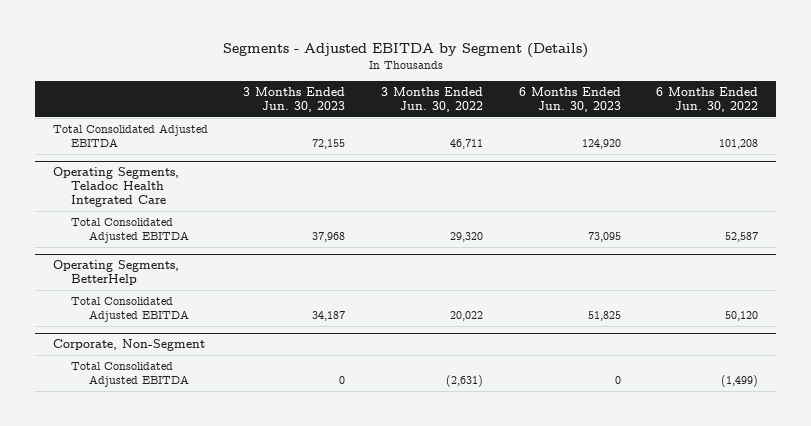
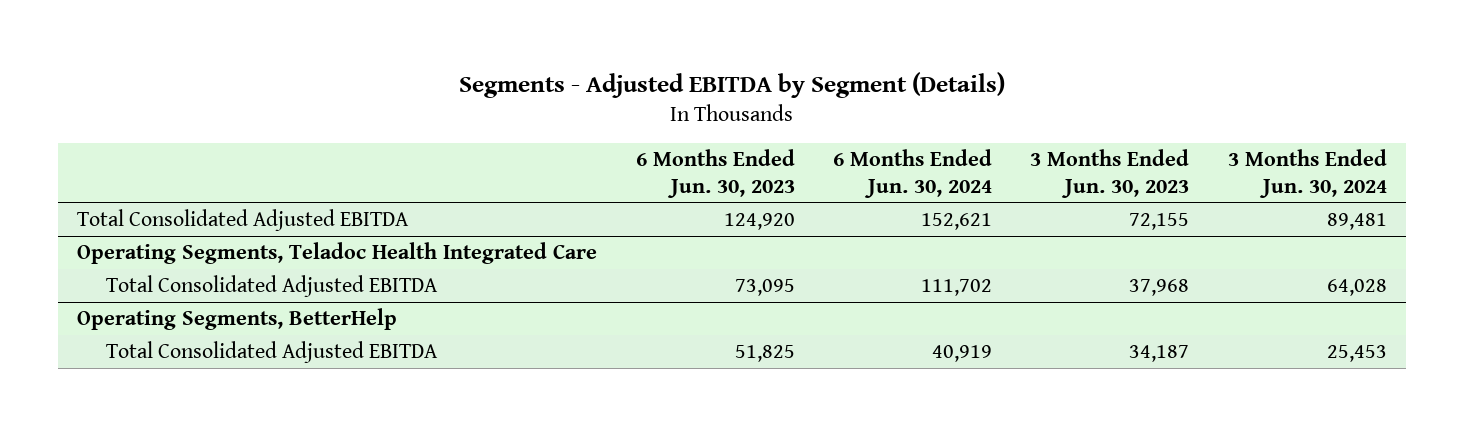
- | 3 Months Ended Jun. 30, 2023 | 3 Months Ended Jun. 30, 2022 | 6 Months Ended Jun. 30, 2023 | 6 Months Ended Jun. 30, 2022
+ | 6 Months Ended Jun. 30, 2023 | 6 Months Ended Jun. 30, 2024 | 3 Months Ended Jun. 30, 2023 | 3 Months Ended Jun. 30, 2024
- Corporate, Non-Segment
- Total Consolidated Adjusted EBITDA | 0 | (2,631) | 0 | (1,499)

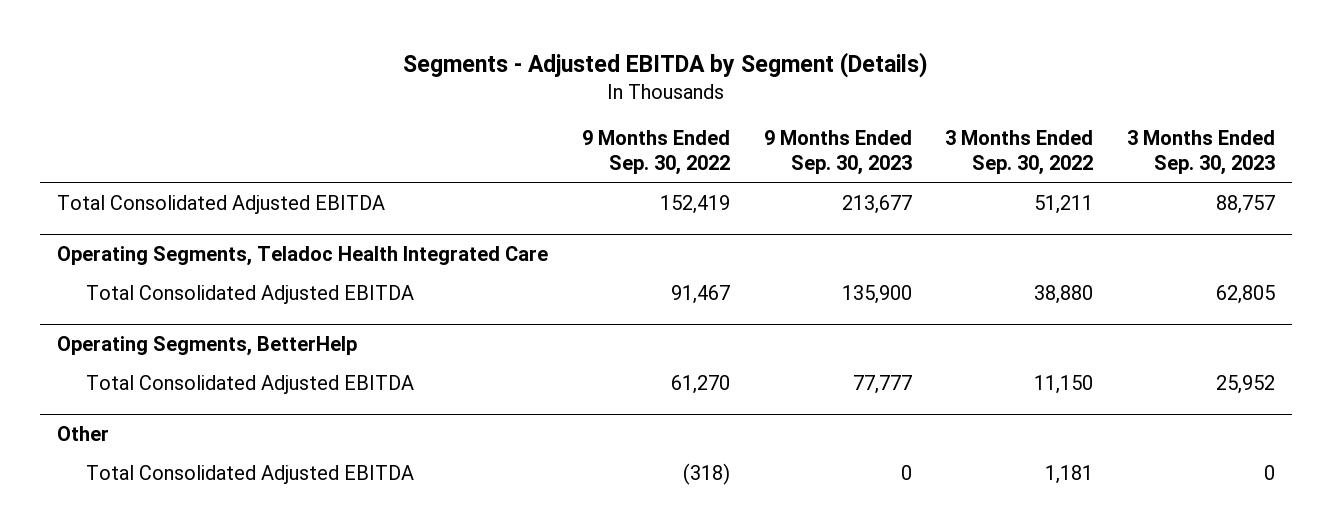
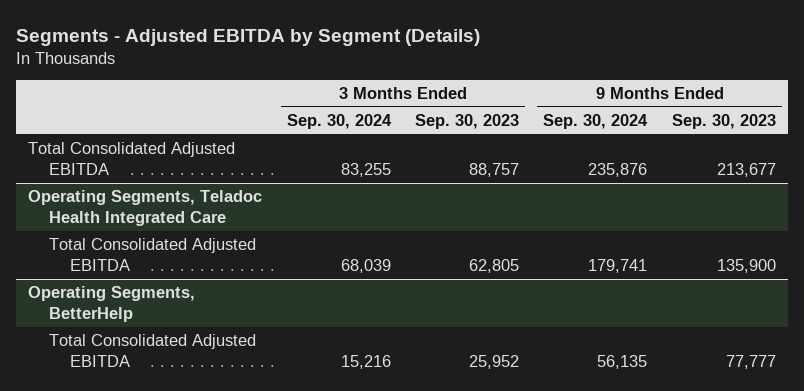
- | 9 Months Ended Sep. 30, 2022 | 9 Months Ended Sep. 30, 2023 | 3 Months Ended Sep. 30, 2022 | 3 Months Ended Sep. 30, 2023
+ | 3 Months Ended Sep. 30, 2024 | 3 Months Ended Sep. 30, 2023 | 9 Months Ended Sep. 30, 2024 | 9 Months Ended Sep. 30, 2023
- Other
- Total Consolidated Adjusted EBITDA | (318) | 0 | 1,181 | 0

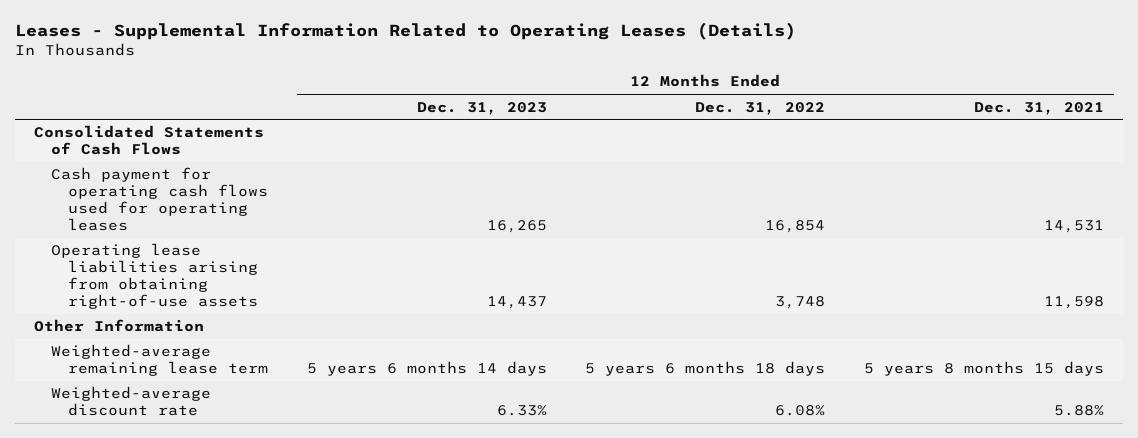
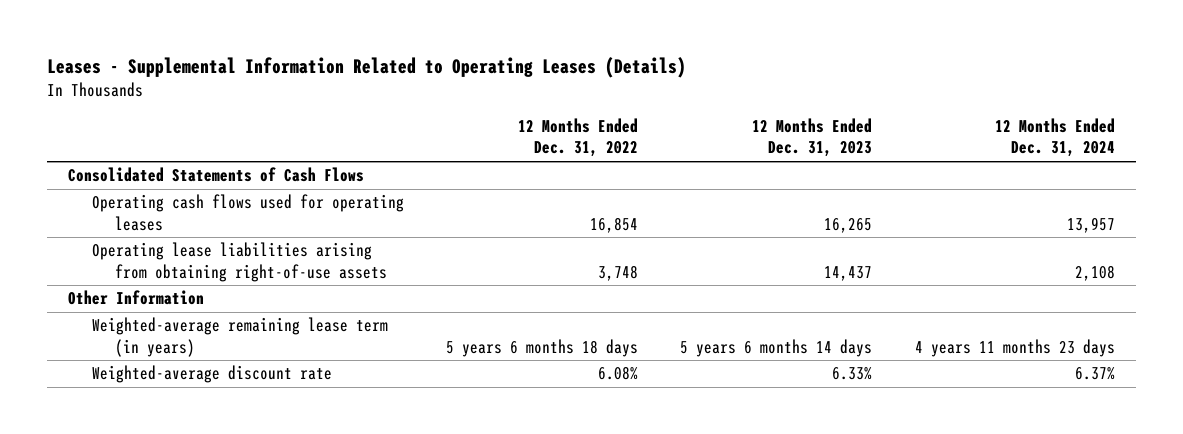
- | 12 Months Ended Dec. 31, 2023 | 12 Months Ended Dec. 31, 2022 | 12 Months Ended Dec. 31, 2021
+ | 12 Months Ended Dec. 31, 2022 | 12 Months Ended Dec. 31, 2023 | 12 Months Ended Dec. 31, 2024
- Cash payment for operating cash flows used for operating leases | 16,265 | 16,854 | 14,531
+ Operating cash flows used for operating leases | 16,854 | 16,265 | 13,957
- Weighted-average remaining lease term | 5 years 6 months 14 days | 5 years 6 months 18 days | 5 years 8 months 15 days
+ Weighted-average remaining lease term (in years) | 5 years 6 months 18 days | 5 years 6 months 14 days | 4 years 11 months 23 days

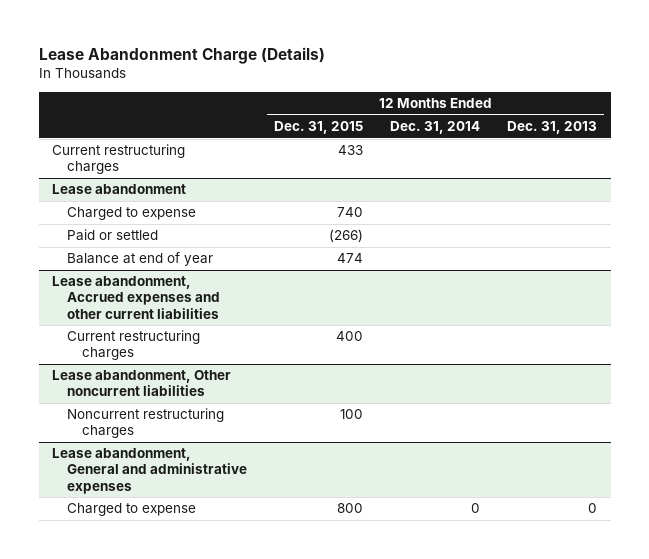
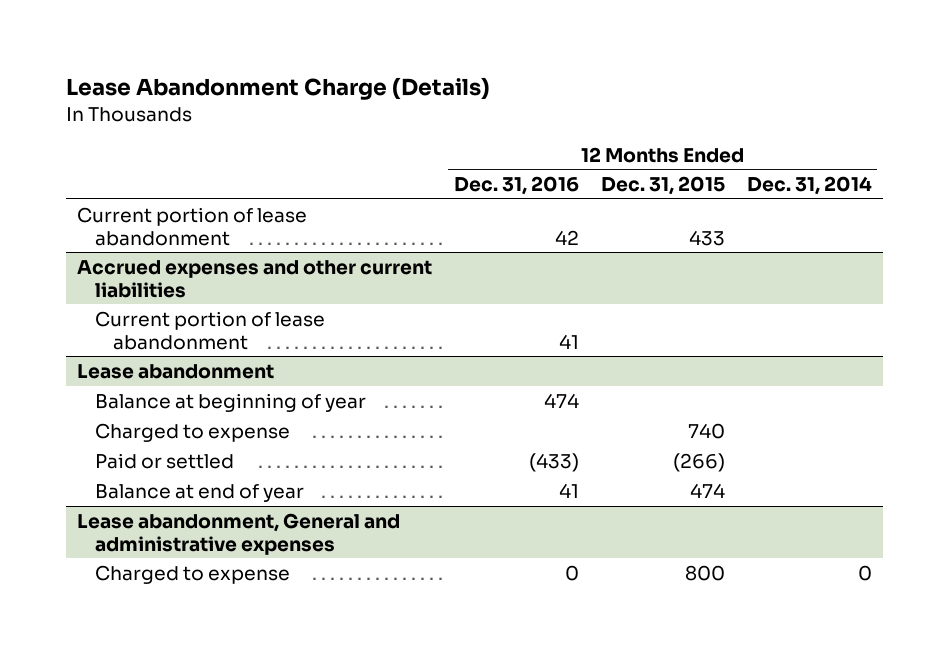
- | 12 Months Ended Dec. 31, 2015 | 12 Months Ended Dec. 31, 2014 | 12 Months Ended Dec. 31, 2013
+ | 12 Months Ended Dec. 31, 2016 | 12 Months Ended Dec. 31, 2015 | 12 Months Ended Dec. 31, 2014
- Current restructuring charges | 433 | |
+ Current portion of lease abandonment | 42 | 433 |
+ Accrued expenses and other current liabilities
+ Current portion of lease abandonment | 41 | |
@ Lease abandonment
+ Balance at beginning of year | 474 | |
- Lease abandonment, Accrued expenses and other current liabilities
- Current restructuring charges | 400 | |
- Lease abandonment, Other noncurrent liabilities
- Noncurrent restructuring charges | 100 | |

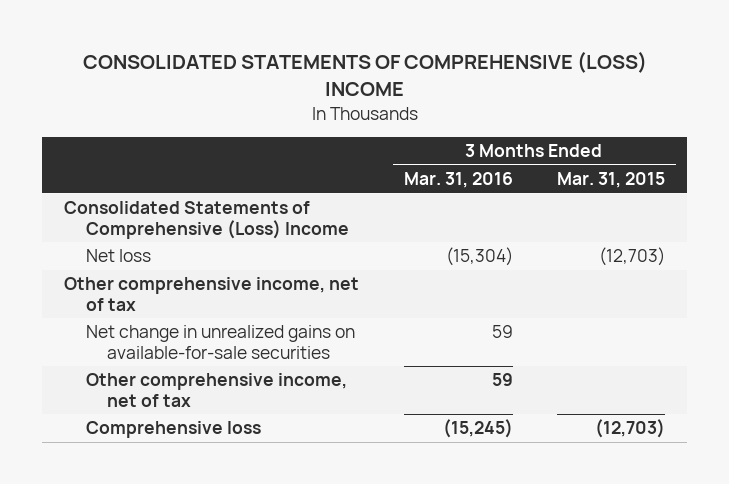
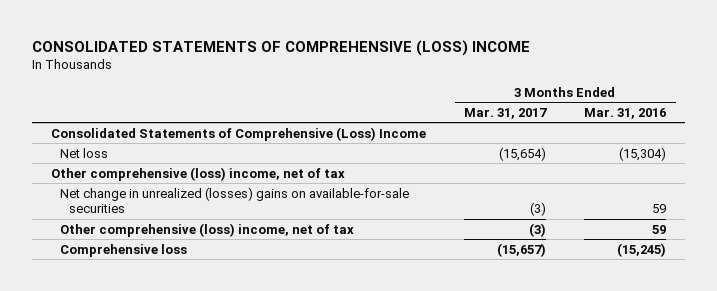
- | 3 Months Ended Mar. 31, 2016 | 3 Months Ended Mar. 31, 2015
+ | 3 Months Ended Mar. 31, 2017 | 3 Months Ended Mar. 31, 2016
- Other comprehensive income, net of tax
- Net change in unrealized gains on available-for-sale securities | 59 |
- Other comprehensive income, net of tax | 59 |
+ Other comprehensive (loss) income, net of tax
+ Net change in unrealized (losses) gains on available-for-sale securities | (3) | 59
+ Other comprehensive (loss) income, net of tax | (3) | 59

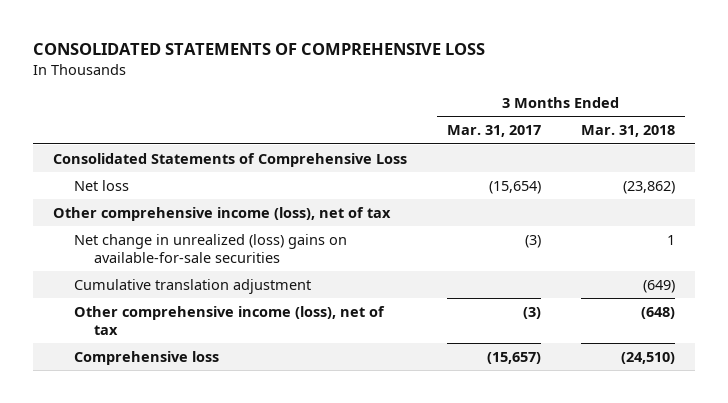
- CONSOLIDATED STATEMENTS OF COMPREHENSIVE (LOSS) INCOME
+ CONSOLIDATED STATEMENTS OF COMPREHENSIVE LOSS
- | 3 Months Ended Mar. 31, 2017 | 3 Months Ended Mar. 31, 2016
+ | 3 Months Ended Mar. 31, 2017 | 3 Months Ended Mar. 31, 2018
- Consolidated Statements of Comprehensive (Loss) Income
+ Consolidated Statements of Comprehensive Loss
- Other comprehensive (loss) income, net of tax
- Net change in unrealized (losses) gains on available-for-sale securities | (3) | 59
- Other comprehensive (loss) income, net of tax | (3) | 59
+ Other comprehensive income (loss), net of tax
+ Net change in unrealized (loss) gains on available-for-sale securities | (3) | 1
+ Cumulative translation adjustment | | (649)
+ Other comprehensive income (loss), net of tax | (3) | (648)

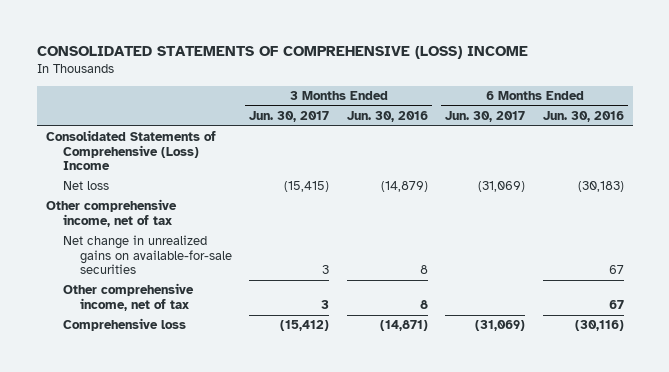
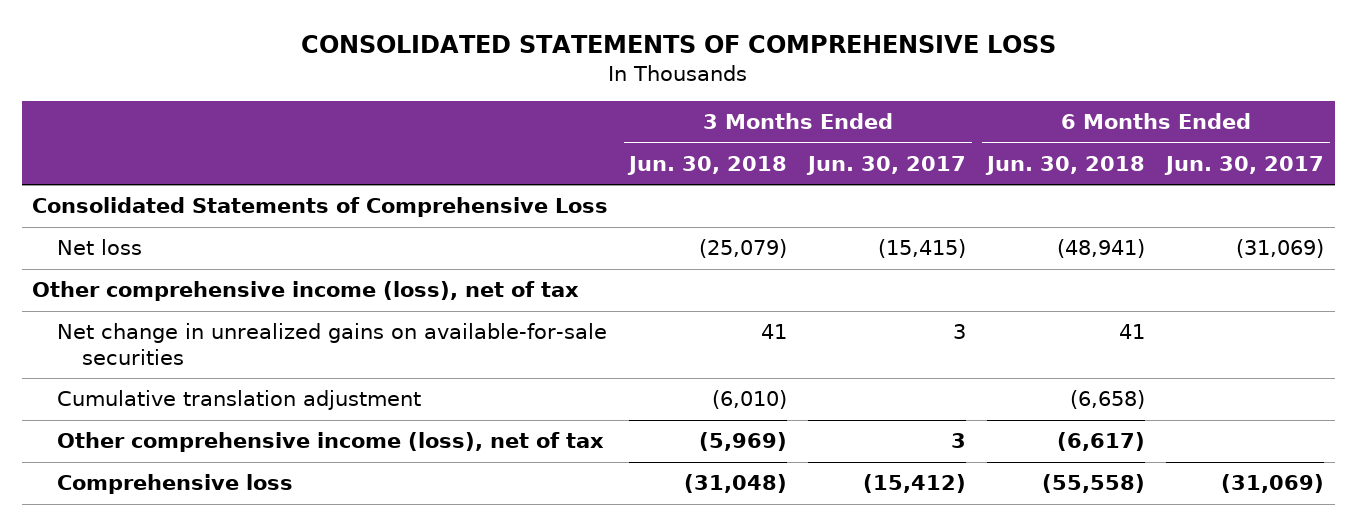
- CONSOLIDATED STATEMENTS OF COMPREHENSIVE (LOSS) INCOME
+ CONSOLIDATED STATEMENTS OF COMPREHENSIVE LOSS
- | 3 Months Ended Jun. 30, 2017 | 3 Months Ended Jun. 30, 2016 | 6 Months Ended Jun. 30, 2017 | 6 Months Ended Jun. 30, 2016
+ | 3 Months Ended Jun. 30, 2018 | 3 Months Ended Jun. 30, 2017 | 6 Months Ended Jun. 30, 2018 | 6 Months Ended Jun. 30, 2017
- Consolidated Statements of Comprehensive (Loss) Income
+ Consolidated Statements of Comprehensive Loss
- Other comprehensive income, net of tax
+ Other comprehensive income (loss), net of tax
- Other comprehensive income, net of tax | 3 | 8 | | 67
+ Cumulative translation adjustment | (6,010) | | (6,658) |
+ Other comprehensive income (loss), net of tax | (5,969) | 3 | (6,617) |

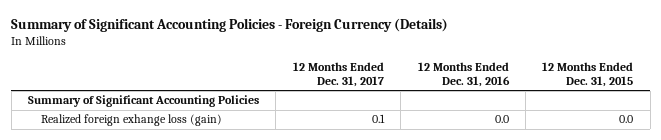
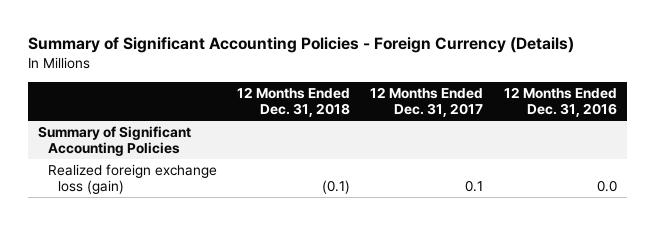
- | 12 Months Ended Dec. 31, 2017 | 12 Months Ended Dec. 31, 2016 | 12 Months Ended Dec. 31, 2015
+ | 12 Months Ended Dec. 31, 2018 | 12 Months Ended Dec. 31, 2017 | 12 Months Ended Dec. 31, 2016
- Realized foreign exhange loss (gain) | 0.1 | 0.0 | 0.0
+ Realized foreign exchange loss (gain) | (0.1) | 0.1 | 0.0

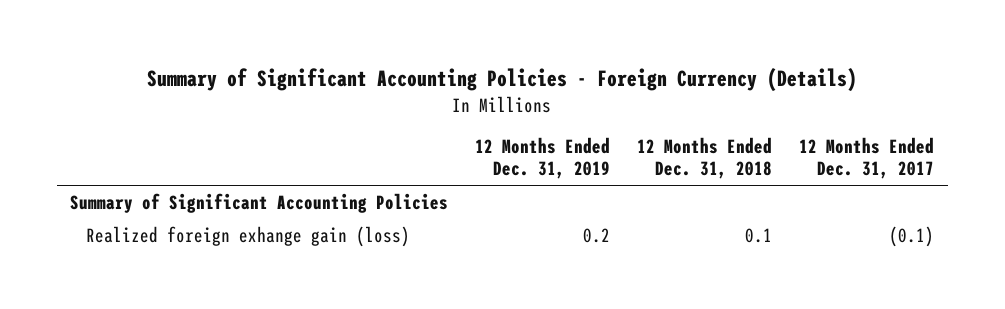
- | 12 Months Ended Dec. 31, 2018 | 12 Months Ended Dec. 31, 2017 | 12 Months Ended Dec. 31, 2016
+ | 12 Months Ended Dec. 31, 2019 | 12 Months Ended Dec. 31, 2018 | 12 Months Ended Dec. 31, 2017
- Realized foreign exchange loss (gain) | (0.1) | 0.1 | 0.0
+ Realized foreign exhange gain (loss) | 0.2 | 0.1 | (0.1)

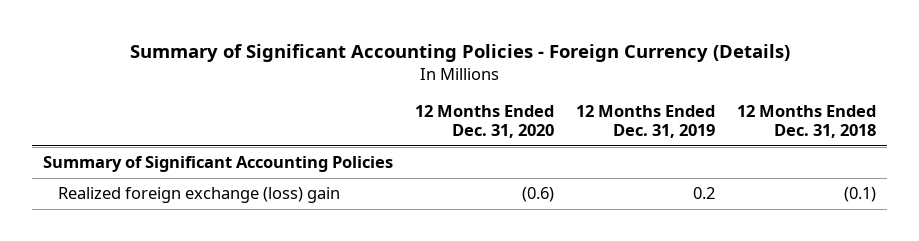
- | 12 Months Ended Dec. 31, 2019 | 12 Months Ended Dec. 31, 2018 | 12 Months Ended Dec. 31, 2017
+ | 12 Months Ended Dec. 31, 2020 | 12 Months Ended Dec. 31, 2019 | 12 Months Ended Dec. 31, 2018
- Realized foreign exhange gain (loss) | 0.2 | 0.1 | (0.1)
+ Realized foreign exchange (loss) gain | (0.6) | 0.2 | (0.1)

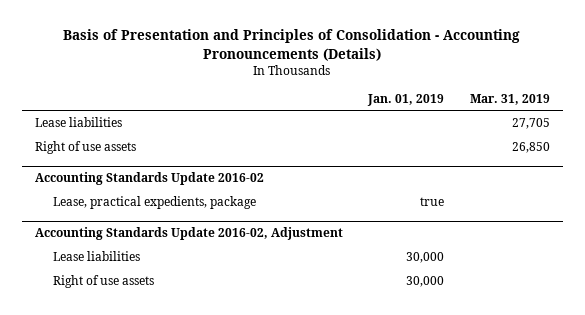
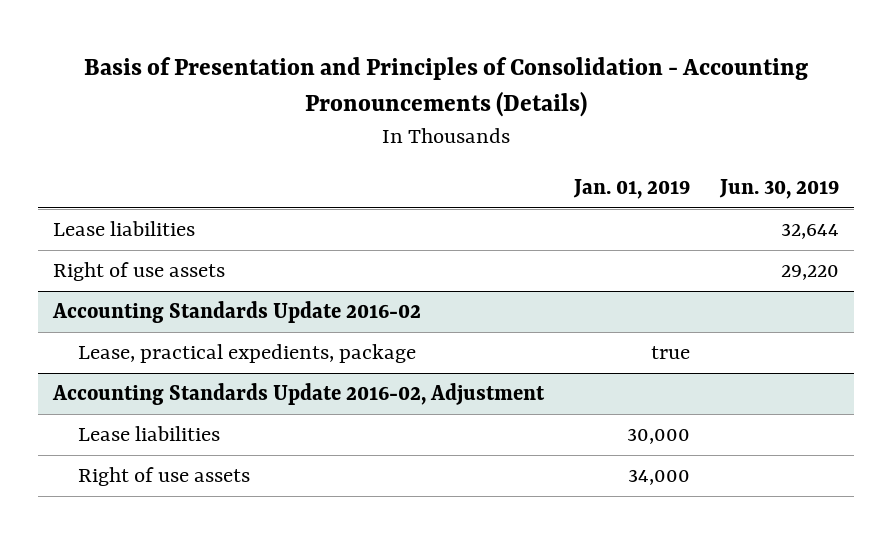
- | Jan. 01, 2019 | Mar. 31, 2019
+ | Jan. 01, 2019 | Jun. 30, 2019
@ Accounting Standards Update 2016-02, Adjustment
- Right of use assets | 30,000 |
+ Right of use assets | 34,000 |

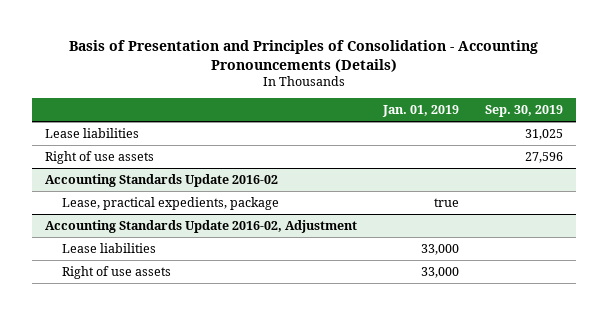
- | Jan. 01, 2019 | Jun. 30, 2019
+ | Jan. 01, 2019 | Sep. 30, 2019
@ Accounting Standards Update 2016-02, Adjustment
- Lease liabilities | 30,000 |
- Right of use assets | 34,000 |
+ Lease liabilities | 33,000 |
+ Right of use assets | 33,000 |

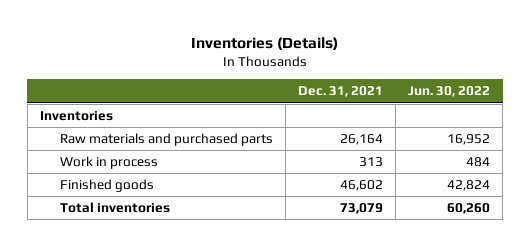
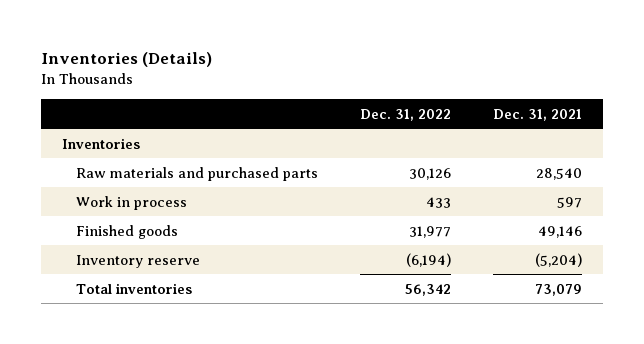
- | Dec. 31, 2021 | Jun. 30, 2022
+ | Dec. 31, 2022 | Dec. 31, 2021
- Raw materials and purchased parts | 26,164 | 16,952
- Work in process | 313 | 484
- Finished goods | 46,602 | 42,824
+ Raw materials and purchased parts | 30,126 | 28,540
+ Work in process | 433 | 597
+ Finished goods | 31,977 | 49,146
+ Inventory reserve | (6,194) | (5,204)

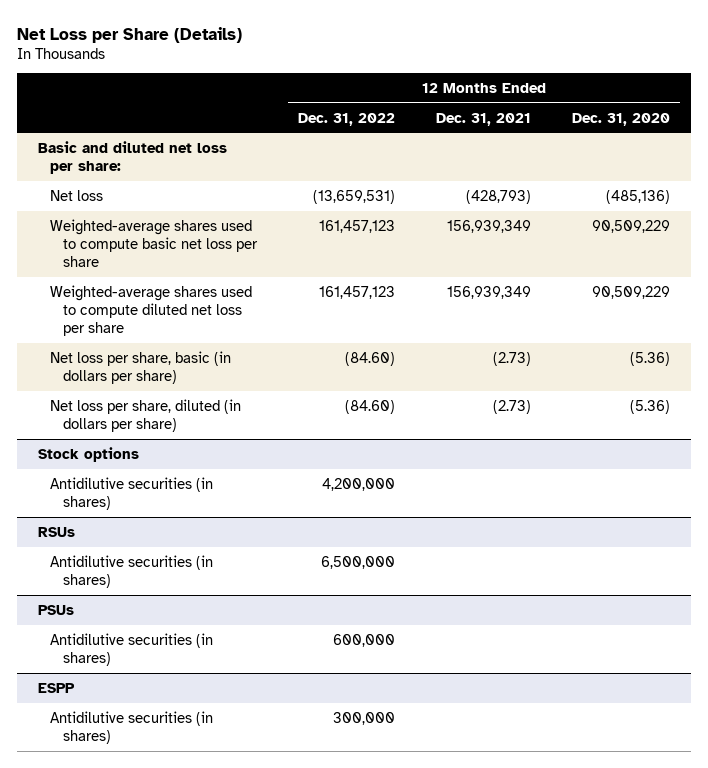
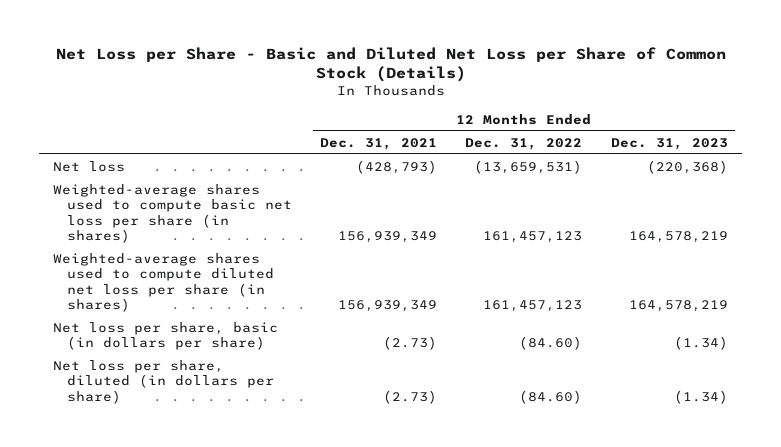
- Net Loss per Share (Details)
+ Net Loss per Share - Basic and Diluted Net Loss per Share of Common Stock (Details)
- | 12 Months Ended Dec. 31, 2022 | 12 Months Ended Dec. 31, 2021 | 12 Months Ended Dec. 31, 2020
+ | 12 Months Ended Dec. 31, 2021 | 12 Months Ended Dec. 31, 2022 | 12 Months Ended Dec. 31, 2023
- Basic and diluted net loss per share:
- Weighted-average shares used to compute basic net loss per share | 161,457,123 | 156,939,349 | 90,509,229
- Weighted-average shares used to compute diluted net loss per share | 161,457,123 | 156,939,349 | 90,509,229
+ Weighted-average shares used to compute basic net loss per share (in shares) | 156,939,349 | 161,457,123 | 164,578,219
+ Weighted-average shares used to compute diluted net loss per share (in shares) | 156,939,349 | 161,457,123 | 164,578,219
- Stock options
- Antidilutive securities (in shares) | 4,200,000 | |
- RSUs
- Antidilutive securities (in shares) | 6,500,000 | |
- PSUs
- Antidilutive securities (in shares) | 600,000 | |
- ESPP
- Antidilutive securities (in shares) | 300,000 | |

